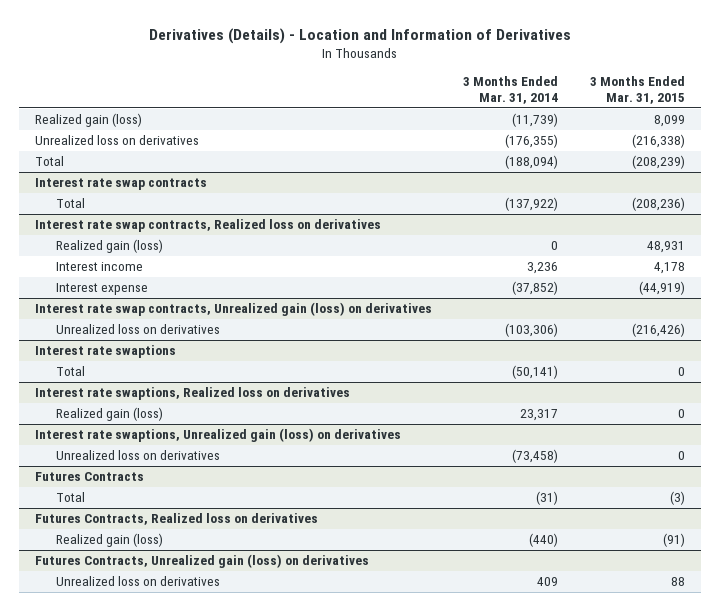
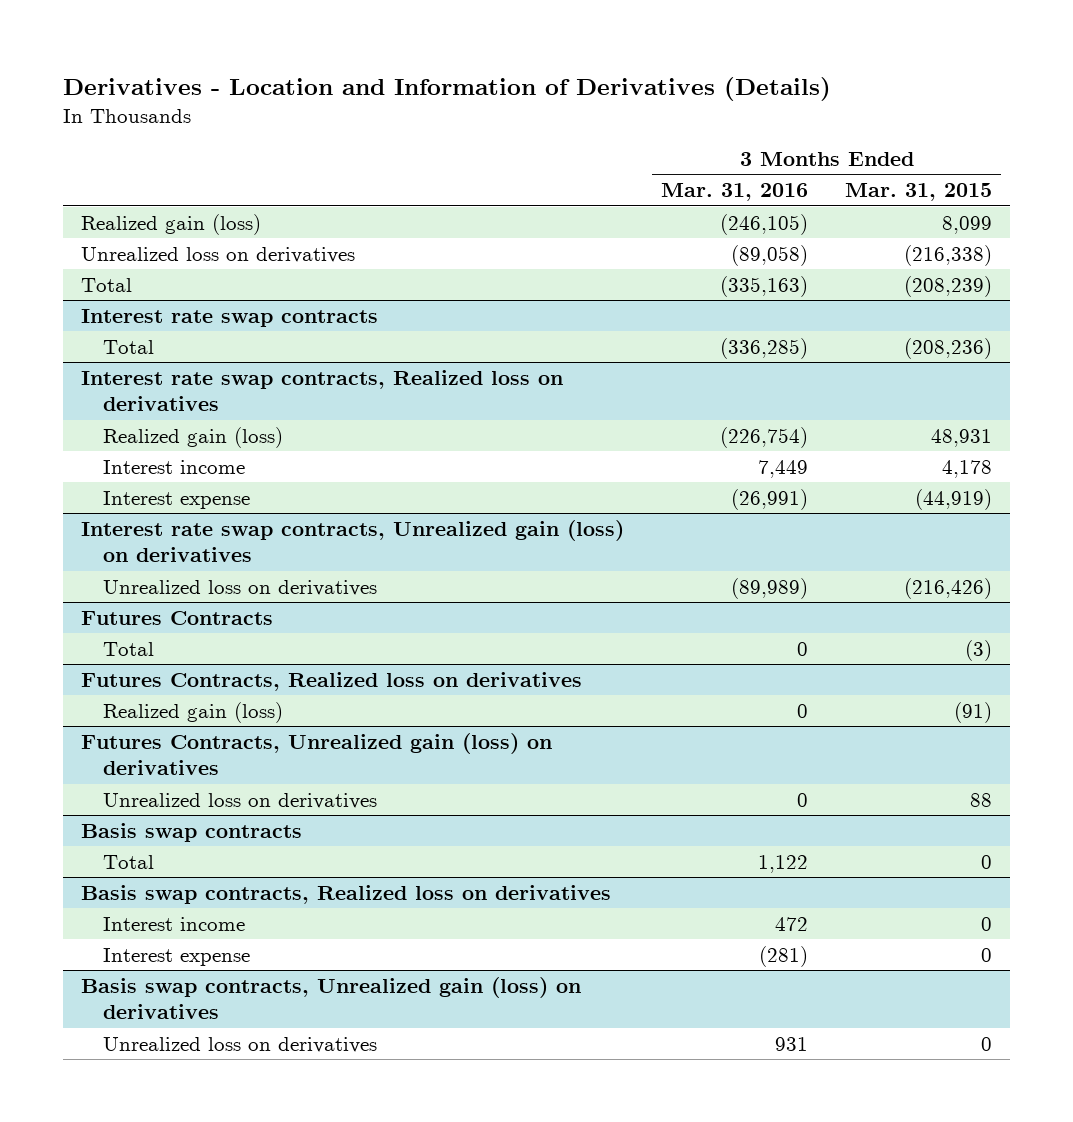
- Derivatives (Details) - Location and Information of Derivatives
+ Derivatives - Location and Information of Derivatives (Details)
- | 3 Months Ended Mar. 31, 2014 | 3 Months Ended Mar. 31, 2015
+ | 3 Months Ended Mar. 31, 2016 | 3 Months Ended Mar. 31, 2015
- Interest rate swaptions
- Total | (50,141) | 0
- Interest rate swaptions, Realized loss on derivatives
- Realized gain (loss) | 23,317 | 0
- Interest rate swaptions, Unrealized gain (loss) on derivatives
- Unrealized loss on derivatives | (73,458) | 0
+ Basis swap contracts
+ Total | 1,122 | 0
+ Basis swap contracts, Realized loss on derivatives
+ Interest income | 472 | 0
+ Interest expense | (281) | 0
+ Basis swap contracts, Unrealized gain (loss) on derivatives
+ Unrealized loss on derivatives | 931 | 0

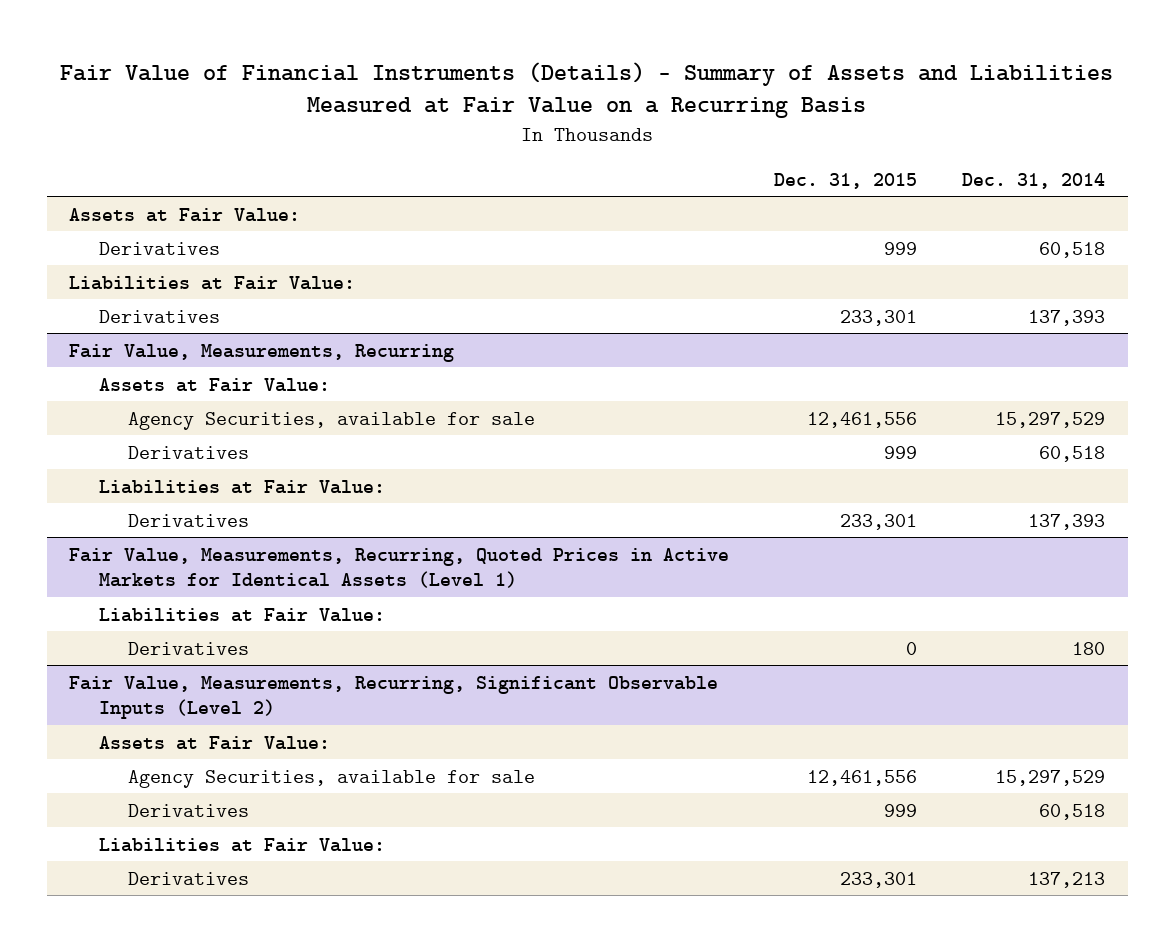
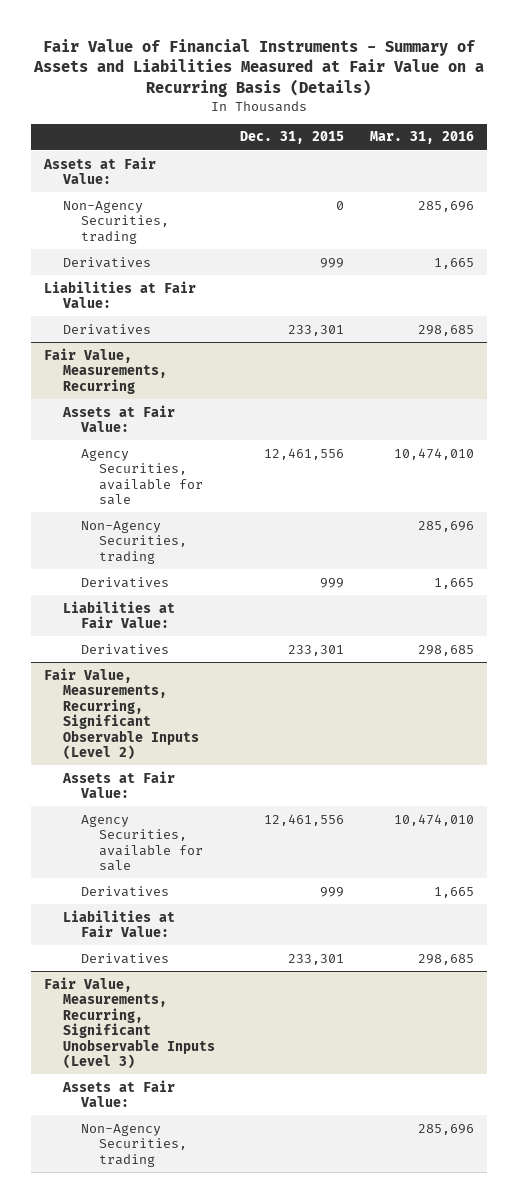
- Fair Value of Financial Instruments (Details) - Summary of Assets and Liabilities Measured at Fair Value on a Recurring Basis
+ Fair Value of Financial Instruments - Summary of Assets and Liabilities Measured at Fair Value on a Recurring Basis (Details)
- | Dec. 31, 2015 | Dec. 31, 2014
+ | Dec. 31, 2015 | Mar. 31, 2016
+ Non-Agency Securities, trading | 0 | 285,696
@ Fair Value, Measurements, Recurring
+ Non-Agency Securities, trading | | 285,696
- Fair Value, Measurements, Recurring, Quoted Prices in Active Markets for Identical Assets (Level 1)
- Liabilities at Fair Value:
- Derivatives | 0 | 180
+ Fair Value, Measurements, Recurring, Significant Unobservable Inputs (Level 3)
+ Assets at Fair Value:
+ Non-Agency Securities, trading | | 285,696

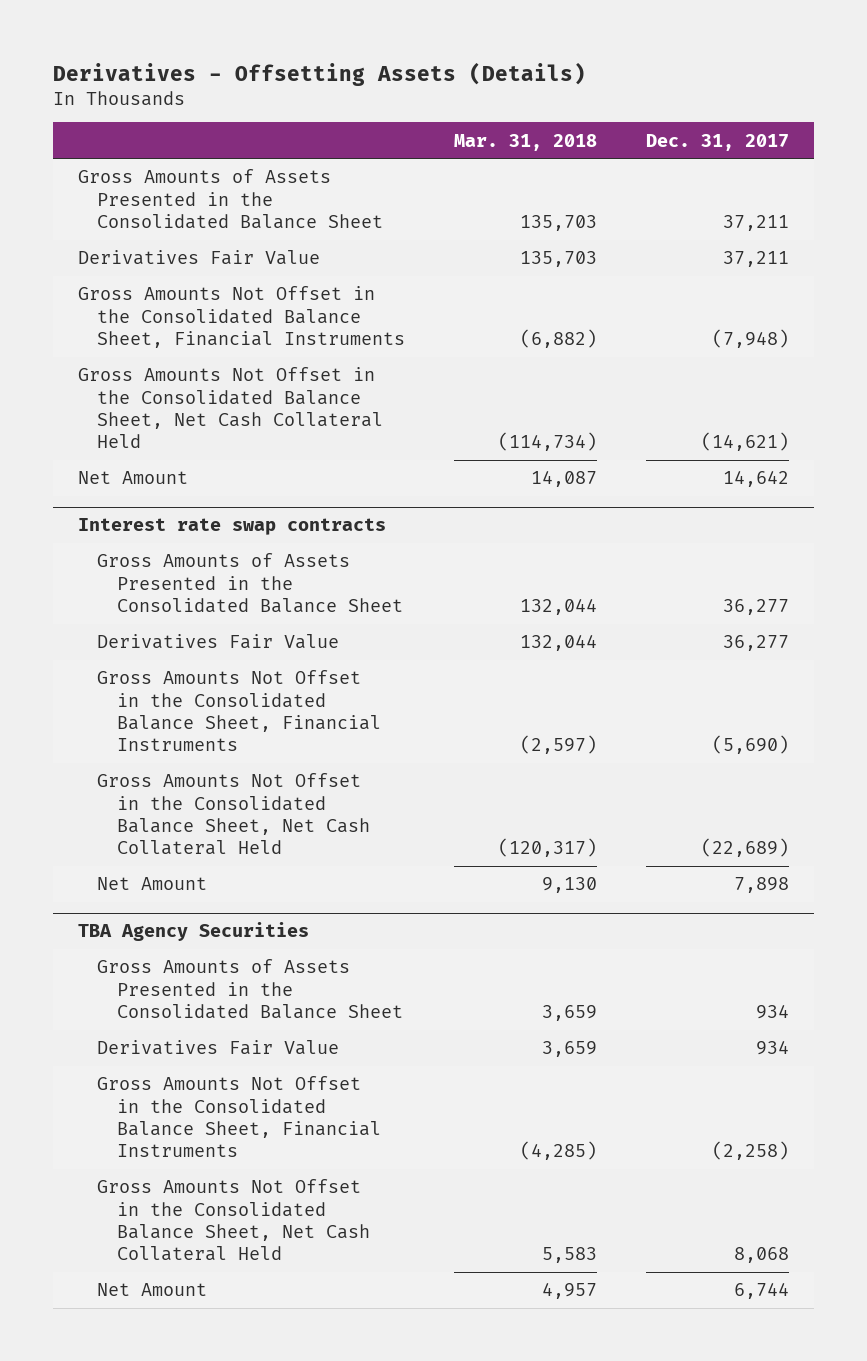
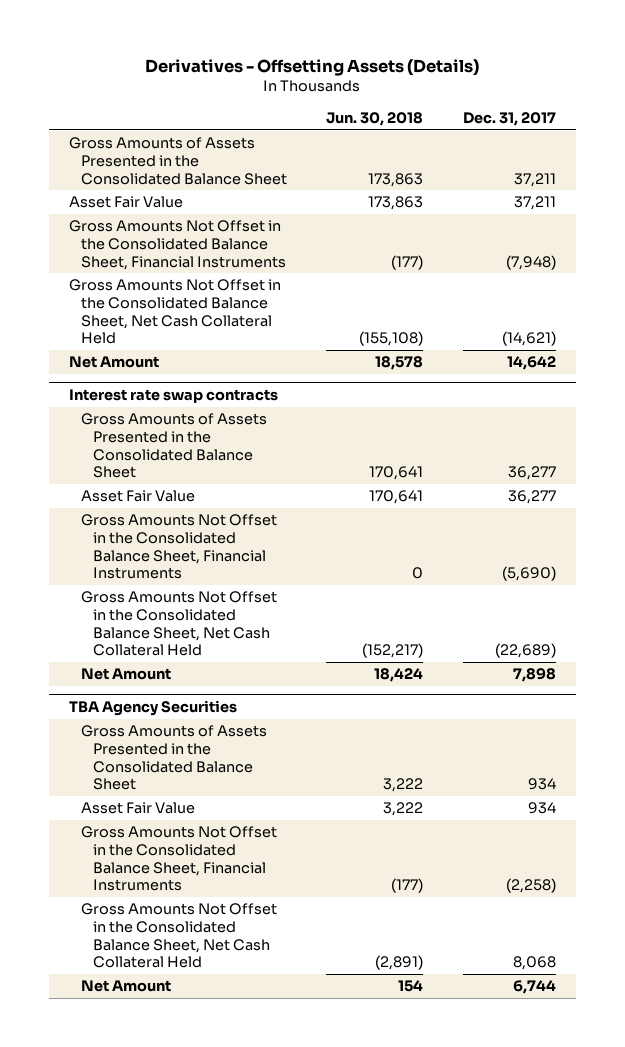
- | Mar. 31, 2018 | Dec. 31, 2017
+ | Jun. 30, 2018 | Dec. 31, 2017
- Derivatives Fair Value | 135,703 | 37,211
+ Asset Fair Value | 173,863 | 37,211
@ Interest rate swap contracts
- Derivatives Fair Value | 132,044 | 36,277
+ Asset Fair Value | 170,641 | 36,277
@ TBA Agency Securities
- Derivatives Fair Value | 3,659 | 934
+ Asset Fair Value | 3,222 | 934

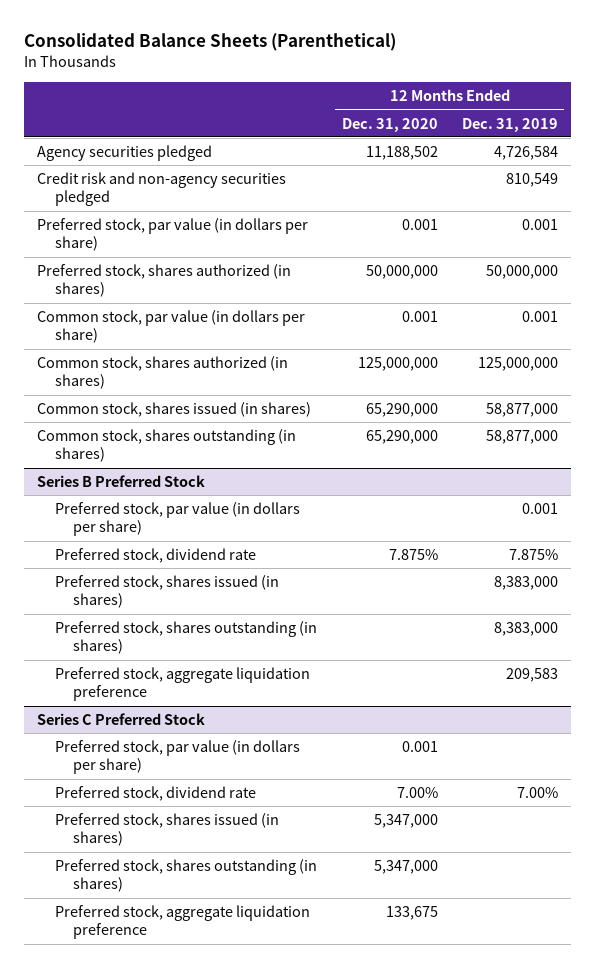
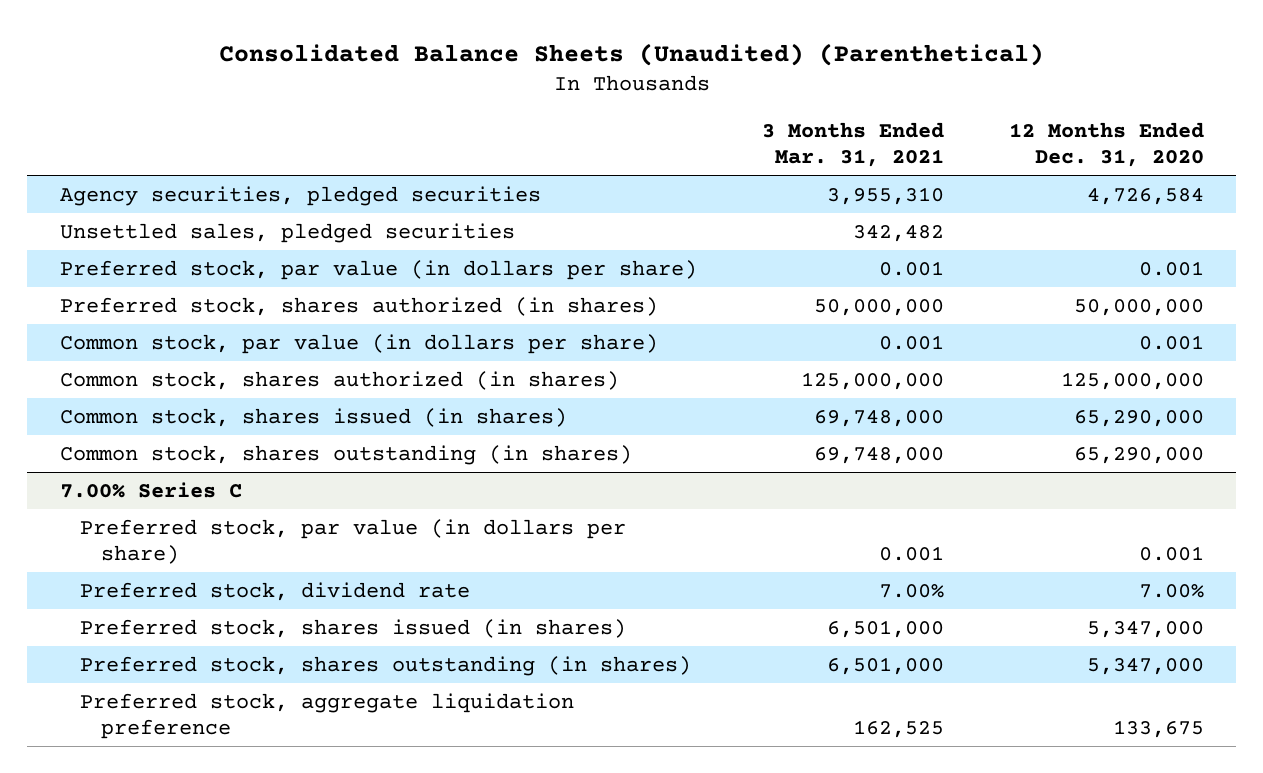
- Consolidated Balance Sheets (Parenthetical)
+ Consolidated Balance Sheets (Unaudited) (Parenthetical)
- | 12 Months Ended Dec. 31, 2020 | 12 Months Ended Dec. 31, 2019
+ | 3 Months Ended Mar. 31, 2021 | 12 Months Ended Dec. 31, 2020
- Agency securities pledged | 11,188,502 | 4,726,584
- Credit risk and non-agency securities pledged | | 810,549
+ Agency securities, pledged securities | 3,955,310 | 4,726,584
+ Unsettled sales, pledged securities | 342,482 |
- Series B Preferred Stock
- Preferred stock, par value (in dollars per share) | | 0.001
- Preferred stock, dividend rate | 7.875% | 7.875%
- Preferred stock, shares issued (in shares) | | 8,383,000
- Preferred stock, shares outstanding (in shares) | | 8,383,000
- Preferred stock, aggregate liquidation preference | | 209,583
- Series C Preferred Stock
+ 7.00% Series C

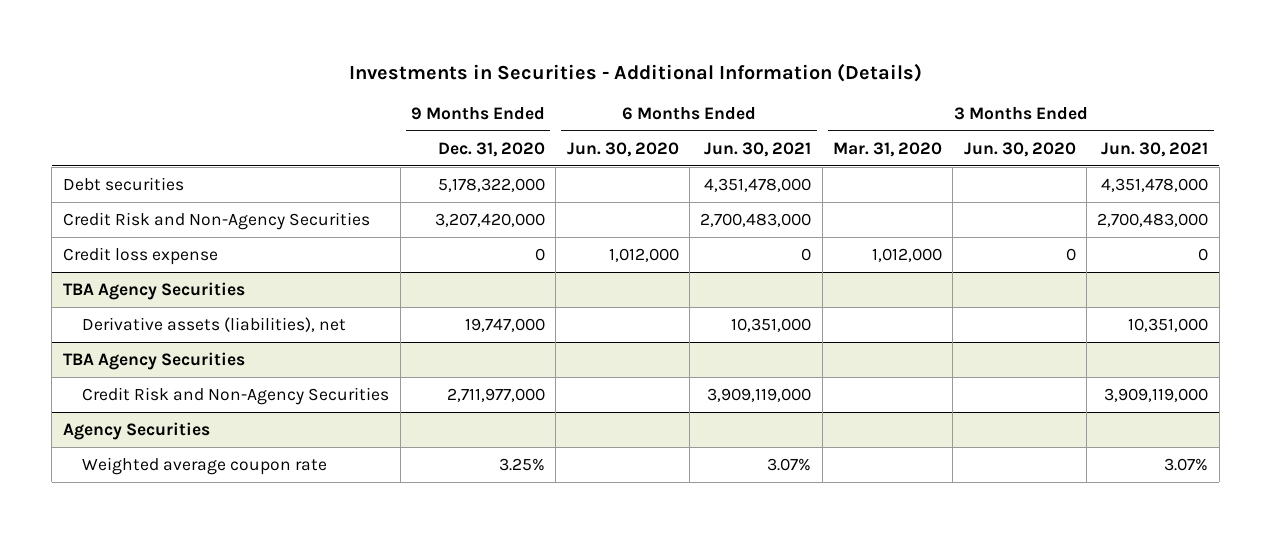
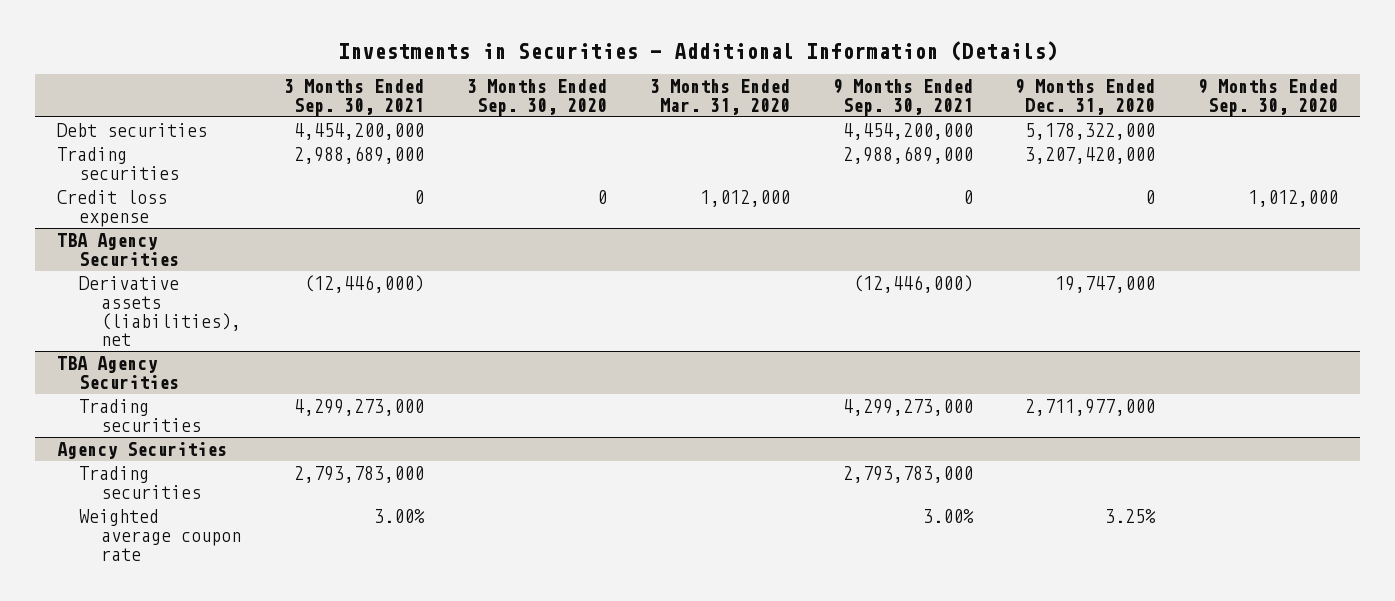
- | 9 Months Ended Dec. 31, 2020 | 6 Months Ended Jun. 30, 2020 | 6 Months Ended Jun. 30, 2021 | 3 Months Ended Mar. 31, 2020 | 3 Months Ended Jun. 30, 2020 | 3 Months Ended Jun. 30, 2021
+ | 3 Months Ended Sep. 30, 2021 | 3 Months Ended Sep. 30, 2020 | 3 Months Ended Mar. 31, 2020 | 9 Months Ended Sep. 30, 2021 | 9 Months Ended Dec. 31, 2020 | 9 Months Ended Sep. 30, 2020
- Credit Risk and Non-Agency Securities | 3,207,420,000 | | 2,700,483,000 | | | 2,700,483,000
+ Trading securities | 2,988,689,000 | | | 2,988,689,000 | 3,207,420,000 |
@ TBA Agency Securities
- Credit Risk and Non-Agency Securities | 2,711,977,000 | | 3,909,119,000 | | | 3,909,119,000
+ Trading securities | 4,299,273,000 | | | 4,299,273,000 | 2,711,977,000 |
@ Agency Securities
+ Trading securities | 2,793,783,000 | | | 2,793,783,000 | |

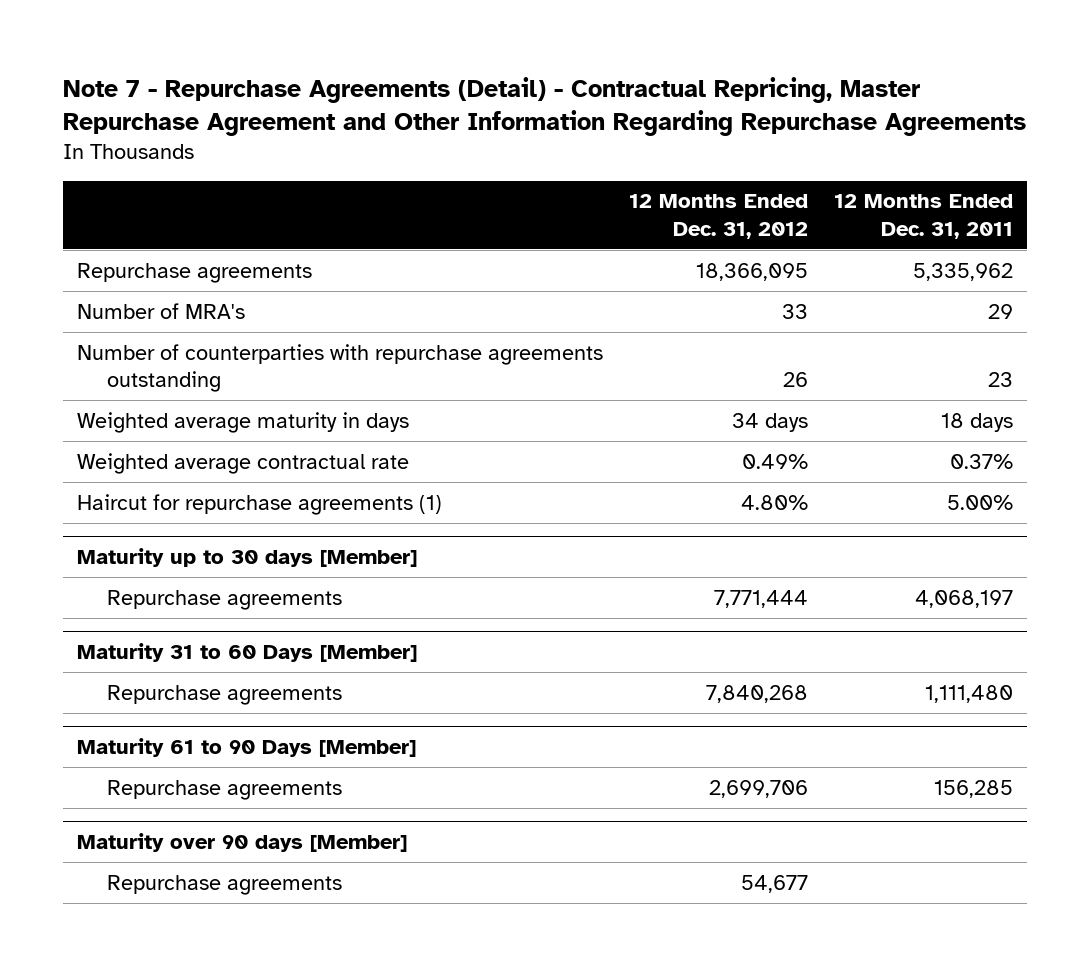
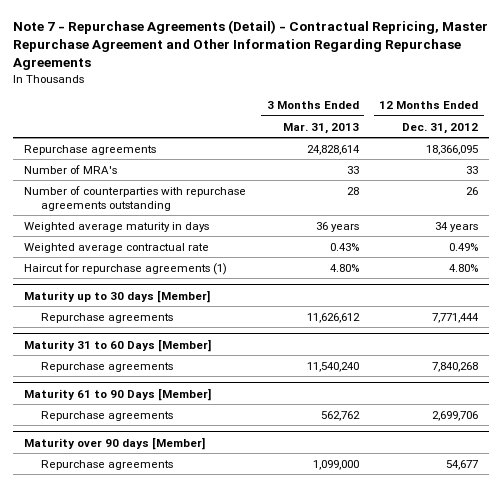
- | 12 Months Ended Dec. 31, 2012 | 12 Months Ended Dec. 31, 2011
+ | 3 Months Ended Mar. 31, 2013 | 12 Months Ended Dec. 31, 2012
- Weighted average maturity in days | 34 days | 18 days
+ Weighted average maturity in days | 36 years | 34 years

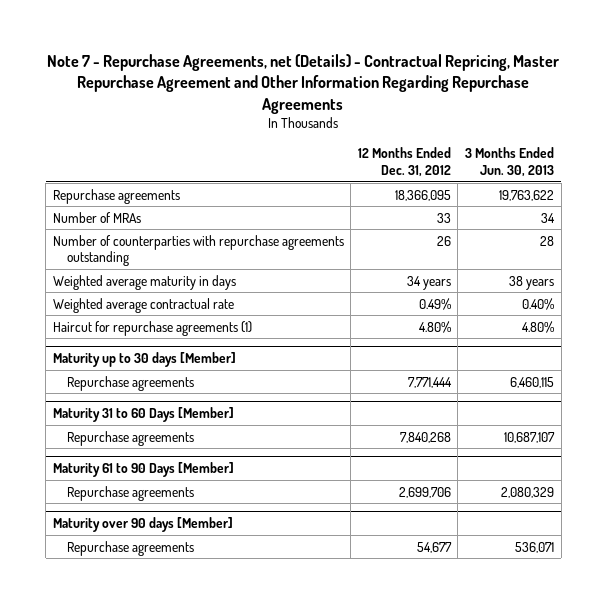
- Note 7 - Repurchase Agreements (Detail) - Contractual Repricing, Master Repurchase Agreement and Other Information Regarding Repurchase Agreements
+ Note 7 - Repurchase Agreements, net (Details) - Contractual Repricing, Master Repurchase Agreement and Other Information Regarding Repurchase Agreements
- | 3 Months Ended Mar. 31, 2013 | 12 Months Ended Dec. 31, 2012
+ | 12 Months Ended Dec. 31, 2012 | 3 Months Ended Jun. 30, 2013
- Number of MRA's | 33 | 33
+ Number of MRAs | 33 | 34

